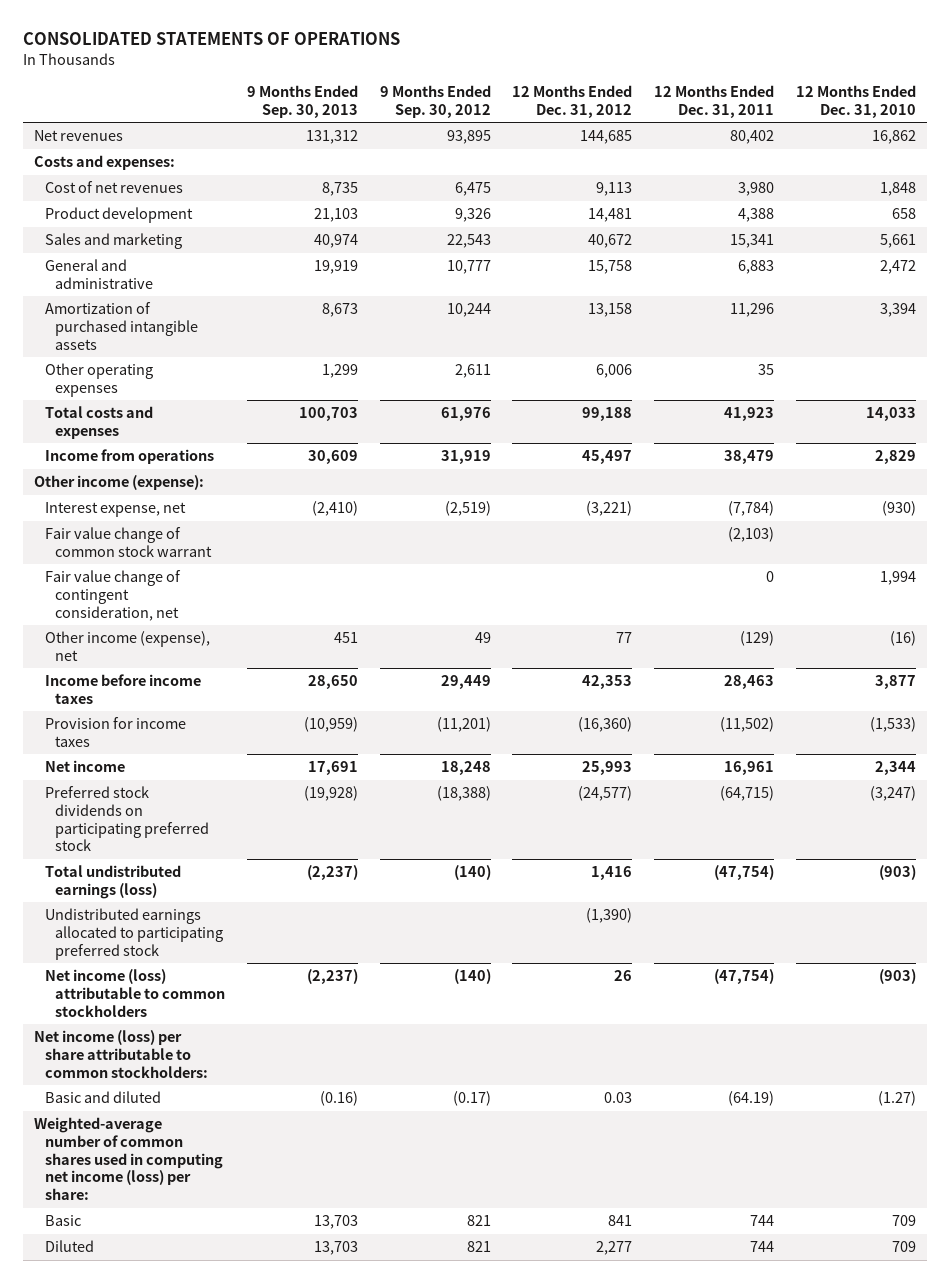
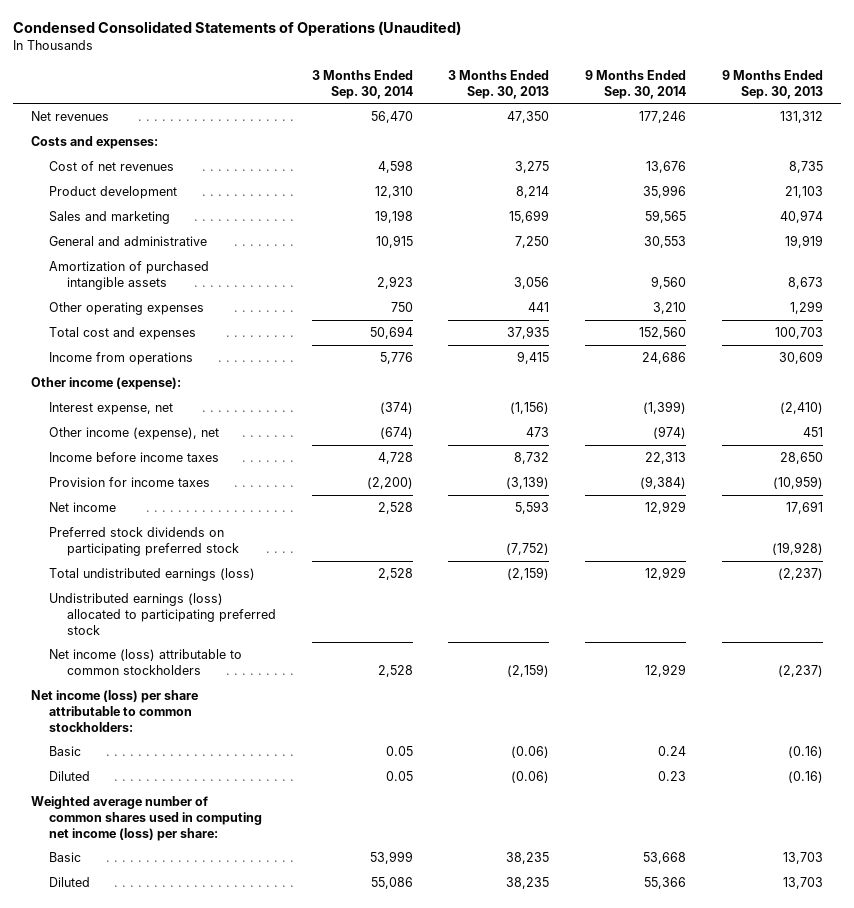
- CONSOLIDATED STATEMENTS OF OPERATIONS
+ Condensed Consolidated Statements of Operations (Unaudited)
- | 9 Months Ended Sep. 30, 2013 | 9 Months Ended Sep. 30, 2012 | 12 Months Ended Dec. 31, 2012 | 12 Months Ended Dec. 31, 2011 | 12 Months Ended Dec. 31, 2010
+ | 3 Months Ended Sep. 30, 2014 | 3 Months Ended Sep. 30, 2013 | 9 Months Ended Sep. 30, 2014 | 9 Months Ended Sep. 30, 2013
- Total costs and expenses | 100,703 | 61,976 | 99,188 | 41,923 | 14,033
+ Total cost and expenses | 50,694 | 37,935 | 152,560 | 100,703
- Fair value change of common stock warrant | | | | (2,103) |
- Fair value change of contingent consideration, net | | | | 0 | 1,994
- Undistributed earnings allocated to participating preferred stock | | | (1,390) | |
+ Undistributed earnings (loss) allocated to participating preferred stock
- Basic and diluted | (0.16) | (0.17) | 0.03 | (64.19) | (1.27)
- Weighted-average number of common shares used in computing net income (loss) per share:
+ Basic | 0.05 | (0.06) | 0.24 | (0.16)
+ Diluted | 0.05 | (0.06) | 0.23 | (0.16)
+ Weighted average number of common shares used in computing net income (loss) per share:

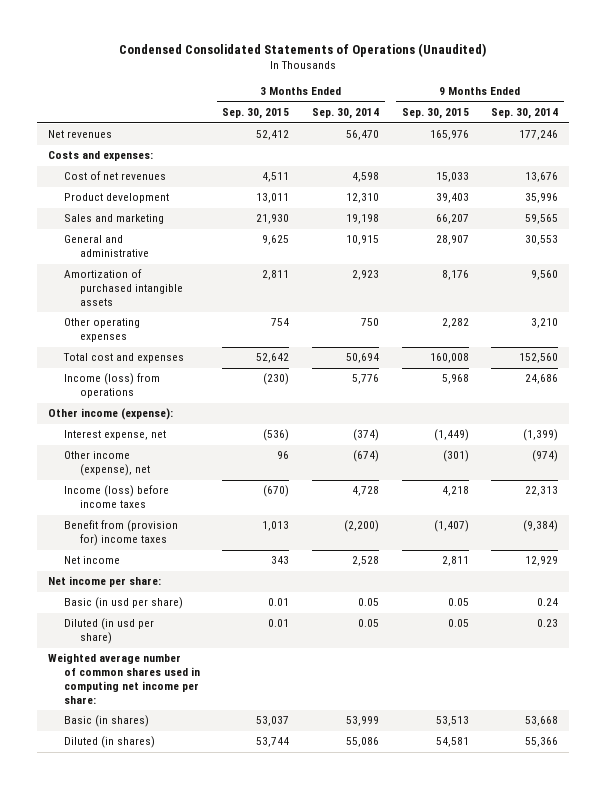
- | 3 Months Ended Sep. 30, 2014 | 3 Months Ended Sep. 30, 2013 | 9 Months Ended Sep. 30, 2014 | 9 Months Ended Sep. 30, 2013
+ | 3 Months Ended Sep. 30, 2015 | 3 Months Ended Sep. 30, 2014 | 9 Months Ended Sep. 30, 2015 | 9 Months Ended Sep. 30, 2014
- Income from operations | 5,776 | 9,415 | 24,686 | 30,609
+ Income (loss) from operations | (230) | 5,776 | 5,968 | 24,686
- Income before income taxes | 4,728 | 8,732 | 22,313 | 28,650
- Provision for income taxes | (2,200) | (3,139) | (9,384) | (10,959)
+ Income (loss) before income taxes | (670) | 4,728 | 4,218 | 22,313
+ Benefit from (provision for) income taxes | 1,013 | (2,200) | (1,407) | (9,384)
- Preferred stock dividends on participating preferred stock | | (7,752) | | (19,928)
- Total undistributed earnings (loss) | 2,528 | (2,159) | 12,929 | (2,237)
- Undistributed earnings (loss) allocated to participating preferred stock
- Net income (loss) attributable to common stockholders | 2,528 | (2,159) | 12,929 | (2,237)
- Net income (loss) per share attributable to common stockholders:
- Basic | 0.05 | (0.06) | 0.24 | (0.16)
- Diluted | 0.05 | (0.06) | 0.23 | (0.16)
- Weighted average number of common shares used in computing net income (loss) per share:
- Basic | 53,999 | 38,235 | 53,668 | 13,703
- Diluted | 55,086 | 38,235 | 55,366 | 13,703
+ Net income per share:
+ Basic (in usd per share) | 0.01 | 0.05 | 0.05 | 0.24
+ Diluted (in usd per share) | 0.01 | 0.05 | 0.05 | 0.23
+ Weighted average number of common shares used in computing net income per share:
+ Basic (in shares) | 53,037 | 53,999 | 53,513 | 53,668
+ Diluted (in shares) | 53,744 | 55,086 | 54,581 | 55,366

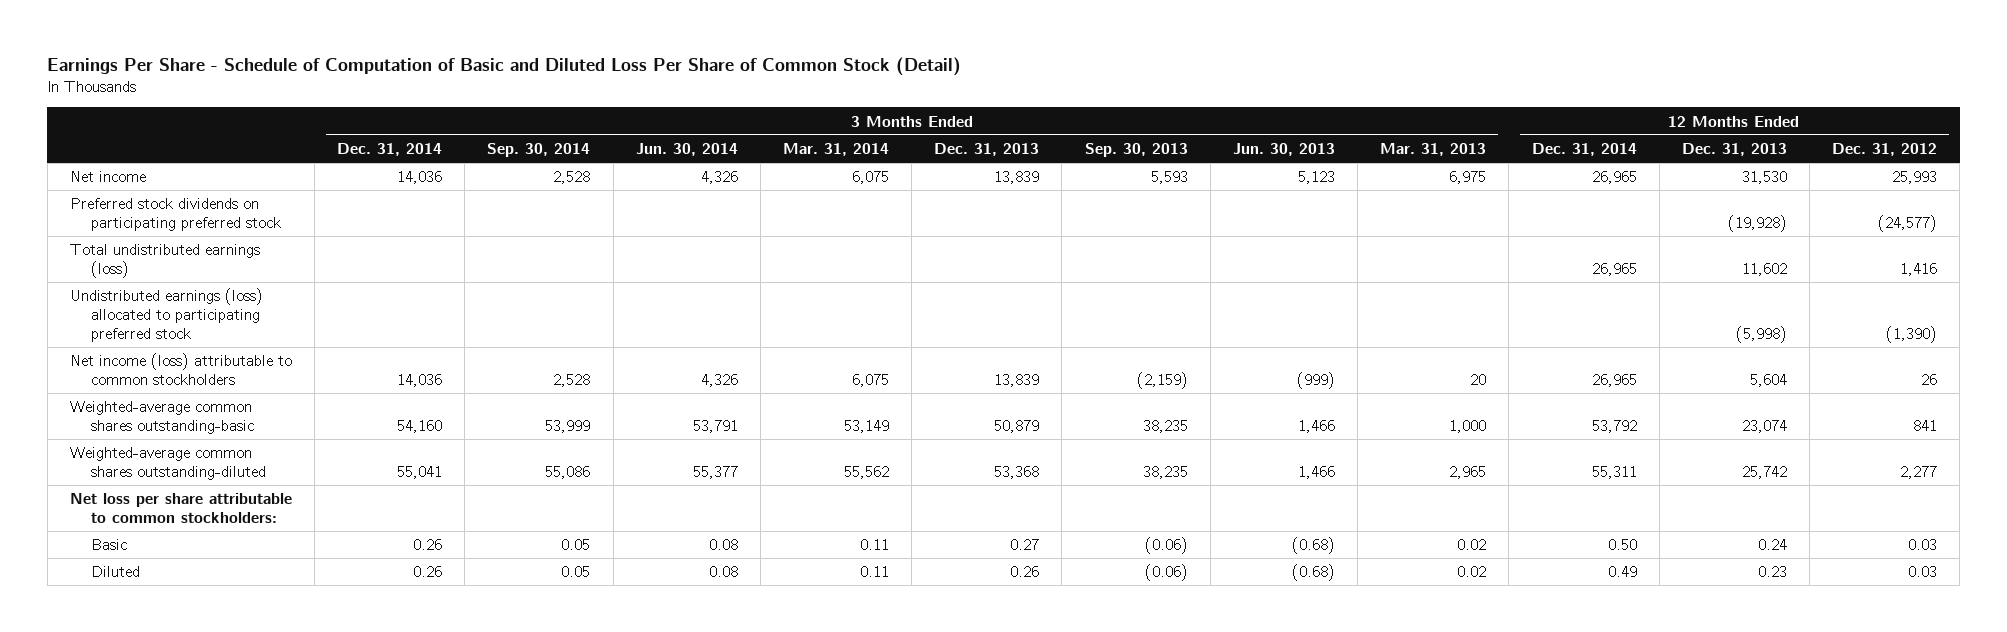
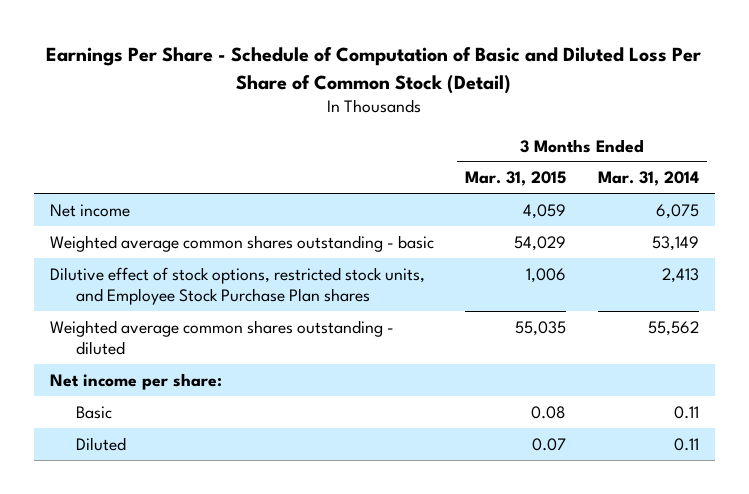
- | 3 Months Ended Dec. 31, 2014 | 3 Months Ended Sep. 30, 2014 | 3 Months Ended Jun. 30, 2014 | 3 Months Ended Mar. 31, 2014 | 3 Months Ended Dec. 31, 2013 | 3 Months Ended Sep. 30, 2013 | 3 Months Ended Jun. 30, 2013 | 3 Months Ended Mar. 31, 2013 | 12 Months Ended Dec. 31, 2014 | 12 Months Ended Dec. 31, 2013 | 12 Months Ended Dec. 31, 2012
+ | 3 Months Ended Mar. 31, 2015 | 3 Months Ended Mar. 31, 2014
- Preferred stock dividends on participating preferred stock | | | | | | | | | | (19,928) | (24,577)
- Total undistributed earnings (loss) | | | | | | | | | 26,965 | 11,602 | 1,416
- Undistributed earnings (loss) allocated to participating preferred stock | | | | | | | | | | (5,998) | (1,390)
- Net income (loss) attributable to common stockholders | 14,036 | 2,528 | 4,326 | 6,075 | 13,839 | (2,159) | (999) | 20 | 26,965 | 5,604 | 26
- Weighted-average common shares outstanding-basic | 54,160 | 53,999 | 53,791 | 53,149 | 50,879 | 38,235 | 1,466 | 1,000 | 53,792 | 23,074 | 841
- Weighted-average common shares outstanding-diluted | 55,041 | 55,086 | 55,377 | 55,562 | 53,368 | 38,235 | 1,466 | 2,965 | 55,311 | 25,742 | 2,277
- Net loss per share attributable to common stockholders:
+ Weighted average common shares outstanding - basic | 54,029 | 53,149
+ Dilutive effect of stock options, restricted stock units, and Employee Stock Purchase Plan shares | 1,006 | 2,413
+ Weighted average common shares outstanding - diluted | 55,035 | 55,562
+ Net income per share:

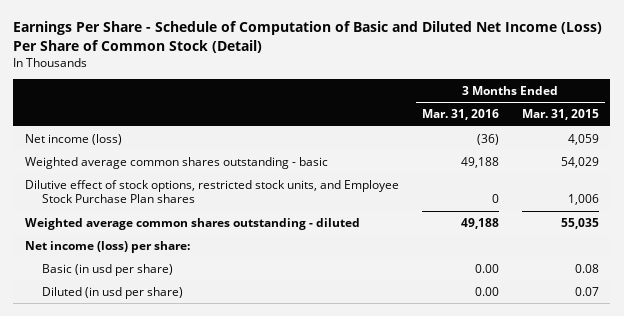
- Earnings Per Share - Schedule of Computation of Basic and Diluted Loss Per Share of Common Stock (Detail)
+ Earnings Per Share - Schedule of Computation of Basic and Diluted Net Income (Loss) Per Share of Common Stock (Detail)
- | 3 Months Ended Mar. 31, 2015 | 3 Months Ended Mar. 31, 2014
+ | 3 Months Ended Mar. 31, 2016 | 3 Months Ended Mar. 31, 2015
- Net income | 4,059 | 6,075
+ Net income (loss) | (36) | 4,059
- Net income per share:
- Basic | 0.08 | 0.11
- Diluted | 0.07 | 0.11
+ Net income (loss) per share:
+ Basic (in usd per share) | 0.00 | 0.08
+ Diluted (in usd per share) | 0.00 | 0.07

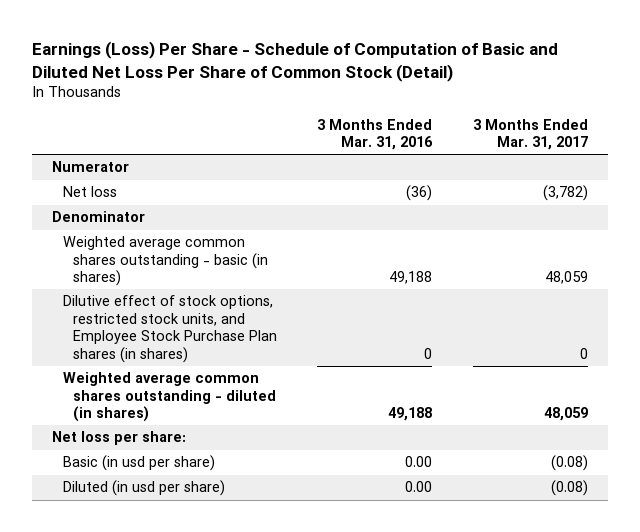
- Earnings Per Share - Schedule of Computation of Basic and Diluted Net Income (Loss) Per Share of Common Stock (Detail)
+ Earnings (Loss) Per Share - Schedule of Computation of Basic and Diluted Net Loss Per Share of Common Stock (Detail)
- | 3 Months Ended Mar. 31, 2016 | 3 Months Ended Mar. 31, 2015
+ | 3 Months Ended Mar. 31, 2016 | 3 Months Ended Mar. 31, 2017
- Net income (loss) | (36) | 4,059
- Weighted average common shares outstanding - basic | 49,188 | 54,029
- Dilutive effect of stock options, restricted stock units, and Employee Stock Purchase Plan shares | 0 | 1,006
- Weighted average common shares outstanding - diluted | 49,188 | 55,035
- Net income (loss) per share:
+ Numerator
+ Net loss | (36) | (3,782)
+ Denominator
+ Weighted average common shares outstanding - basic (in shares) | 49,188 | 48,059
+ Dilutive effect of stock options, restricted stock units, and Employee Stock Purchase Plan shares (in shares) | 0 | 0
+ Weighted average common shares outstanding - diluted (in shares) | 49,188 | 48,059
+ Net loss per share:

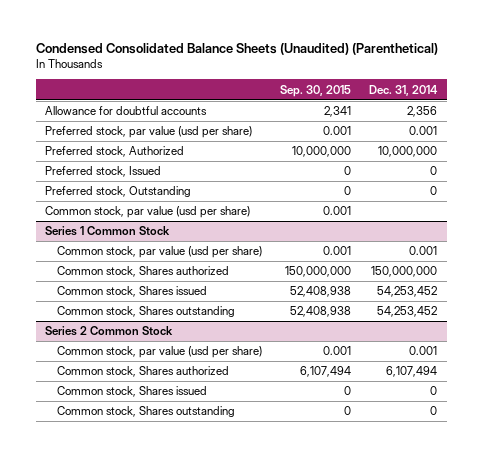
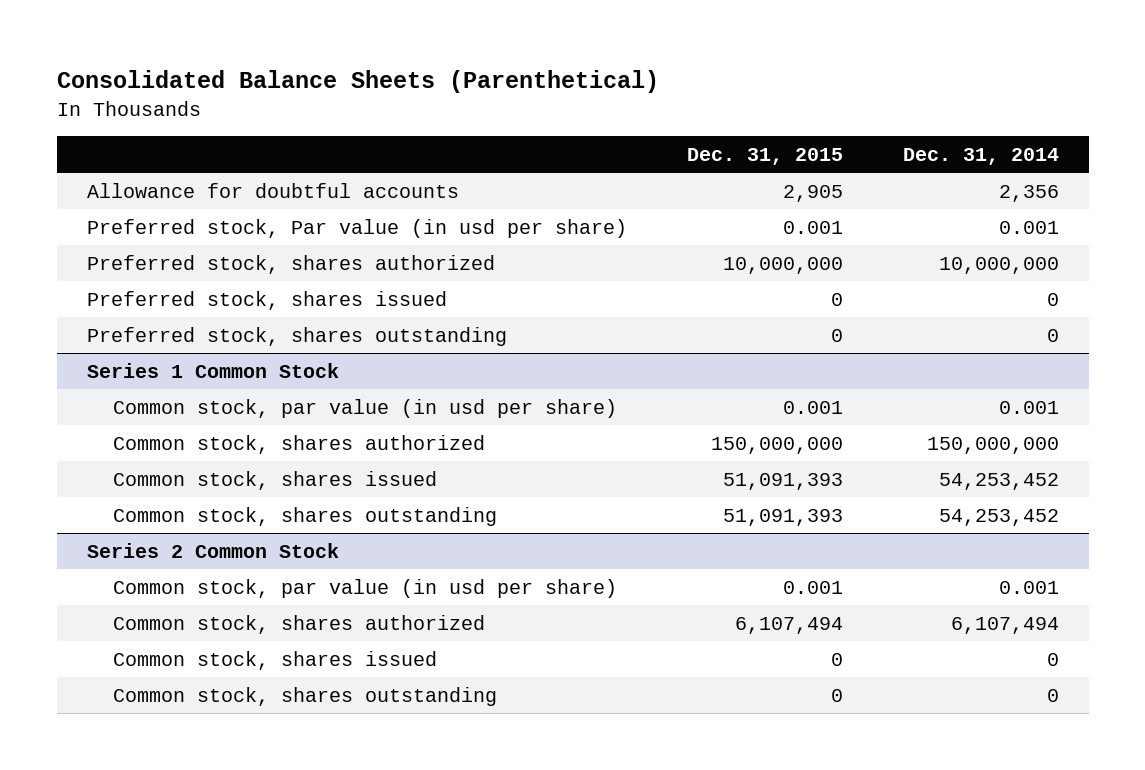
- Condensed Consolidated Balance Sheets (Unaudited) (Parenthetical)
+ Consolidated Balance Sheets (Parenthetical)
- | Sep. 30, 2015 | Dec. 31, 2014
+ | Dec. 31, 2015 | Dec. 31, 2014
- Preferred stock, par value (usd per share) | 0.001 | 0.001
- Preferred stock, Authorized | 10,000,000 | 10,000,000
- Preferred stock, Issued | 0 | 0
- Preferred stock, Outstanding | 0 | 0
- Common stock, par value (usd per share) | 0.001 |
+ Preferred stock, Par value (in usd per share) | 0.001 | 0.001
+ Preferred stock, shares authorized | 10,000,000 | 10,000,000
+ Preferred stock, shares issued | 0 | 0
+ Preferred stock, shares outstanding | 0 | 0
@ Series 1 Common Stock
- Common stock, par value (usd per share) | 0.001 | 0.001
- Common stock, Shares authorized | 150,000,000 | 150,000,000
- Common stock, Shares issued | 52,408,938 | 54,253,452
- Common stock, Shares outstanding | 52,408,938 | 54,253,452
+ Common stock, par value (in usd per share) | 0.001 | 0.001
+ Common stock, shares authorized | 150,000,000 | 150,000,000
+ Common stock, shares issued | 51,091,393 | 54,253,452
+ Common stock, shares outstanding | 51,091,393 | 54,253,452
@ Series 2 Common Stock
- Common stock, par value (usd per share) | 0.001 | 0.001
- Common stock, Shares authorized | 6,107,494 | 6,107,494
- Common stock, Shares issued | 0 | 0
- Common stock, Shares outstanding | 0 | 0
+ Common stock, par value (in usd per share) | 0.001 | 0.001
+ Common stock, shares authorized | 6,107,494 | 6,107,494
+ Common stock, shares issued | 0 | 0
+ Common stock, shares outstanding | 0 | 0

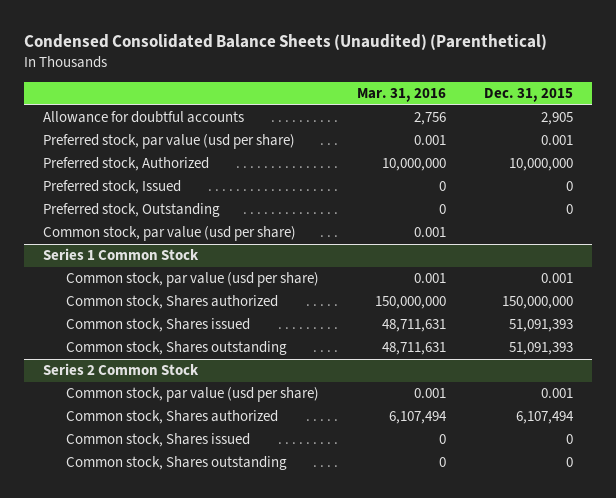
- Consolidated Balance Sheets (Parenthetical)
+ Condensed Consolidated Balance Sheets (Unaudited) (Parenthetical)
- | Dec. 31, 2015 | Dec. 31, 2014
+ | Mar. 31, 2016 | Dec. 31, 2015
- Preferred stock, Par value (in usd per share) | 0.001 | 0.001
- Preferred stock, shares authorized | 10,000,000 | 10,000,000
- Preferred stock, shares issued | 0 | 0
- Preferred stock, shares outstanding | 0 | 0
+ Preferred stock, par value (usd per share) | 0.001 | 0.001
+ Preferred stock, Authorized | 10,000,000 | 10,000,000
+ Preferred stock, Issued | 0 | 0
+ Preferred stock, Outstanding | 0 | 0
+ Common stock, par value (usd per share) | 0.001 |
@ Series 1 Common Stock
- Common stock, par value (in usd per share) | 0.001 | 0.001
- Common stock, shares authorized | 150,000,000 | 150,000,000
- Common stock, shares issued | 51,091,393 | 54,253,452
- Common stock, shares outstanding | 51,091,393 | 54,253,452
+ Common stock, par value (usd per share) | 0.001 | 0.001
+ Common stock, Shares authorized | 150,000,000 | 150,000,000
+ Common stock, Shares issued | 48,711,631 | 51,091,393
+ Common stock, Shares outstanding | 48,711,631 | 51,091,393
@ Series 2 Common Stock
- Common stock, par value (in usd per share) | 0.001 | 0.001
- Common stock, shares authorized | 6,107,494 | 6,107,494
- Common stock, shares issued | 0 | 0
- Common stock, shares outstanding | 0 | 0
+ Common stock, par value (usd per share) | 0.001 | 0.001
+ Common stock, Shares authorized | 6,107,494 | 6,107,494
+ Common stock, Shares issued | 0 | 0
+ Common stock, Shares outstanding | 0 | 0

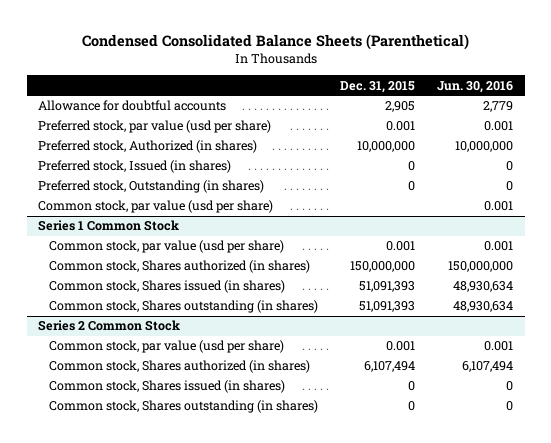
- Condensed Consolidated Balance Sheets (Unaudited) (Parenthetical)
+ Condensed Consolidated Balance Sheets (Parenthetical)
- | Mar. 31, 2016 | Dec. 31, 2015
+ | Dec. 31, 2015 | Jun. 30, 2016
- Preferred stock, Authorized | 10,000,000 | 10,000,000
- Preferred stock, Issued | 0 | 0
- Preferred stock, Outstanding | 0 | 0
+ Preferred stock, Authorized (in shares) | 10,000,000 | 10,000,000
+ Preferred stock, Issued (in shares) | 0 | 0
+ Preferred stock, Outstanding (in shares) | 0 | 0
@ Series 1 Common Stock
- Common stock, Shares authorized | 150,000,000 | 150,000,000
- Common stock, Shares issued | 48,711,631 | 51,091,393
- Common stock, Shares outstanding | 48,711,631 | 51,091,393
+ Common stock, Shares authorized (in shares) | 150,000,000 | 150,000,000
+ Common stock, Shares issued (in shares) | 51,091,393 | 48,930,634
+ Common stock, Shares outstanding (in shares) | 51,091,393 | 48,930,634
@ Series 2 Common Stock
- Common stock, Shares authorized | 6,107,494 | 6,107,494
- Common stock, Shares issued | 0 | 0
- Common stock, Shares outstanding | 0 | 0
+ Common stock, Shares authorized (in shares) | 6,107,494 | 6,107,494
+ Common stock, Shares issued (in shares) | 0 | 0
+ Common stock, Shares outstanding (in shares) | 0 | 0

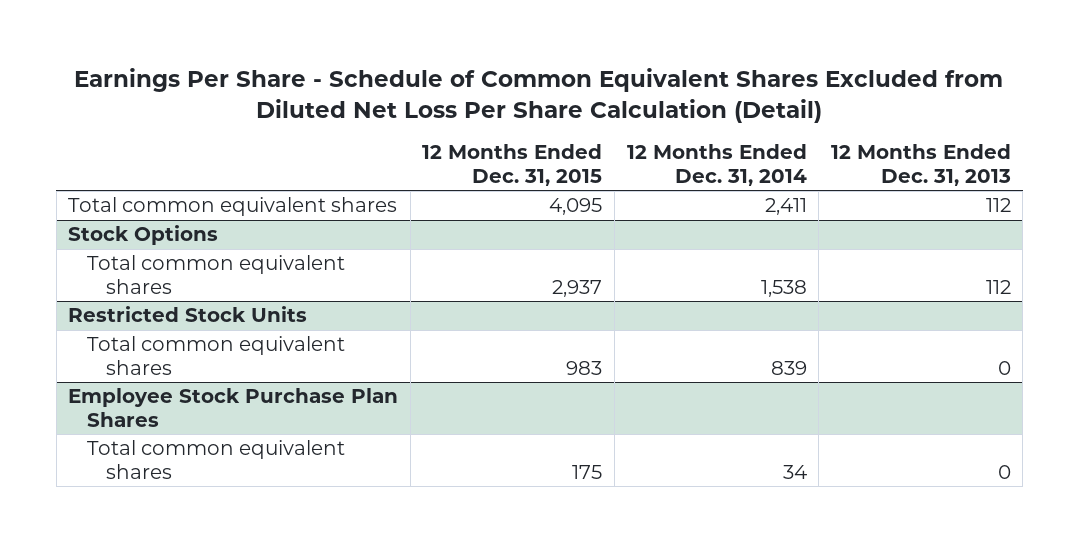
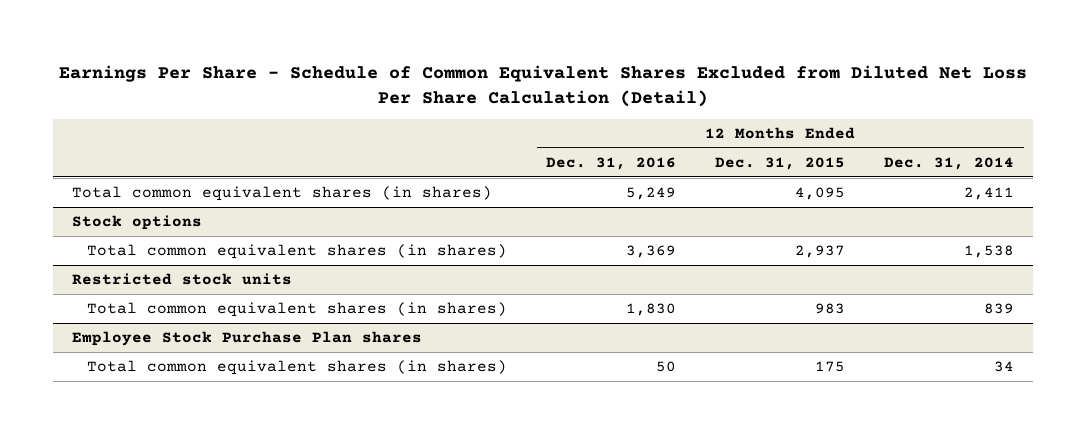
- | 12 Months Ended Dec. 31, 2015 | 12 Months Ended Dec. 31, 2014 | 12 Months Ended Dec. 31, 2013
+ | 12 Months Ended Dec. 31, 2016 | 12 Months Ended Dec. 31, 2015 | 12 Months Ended Dec. 31, 2014
- Total common equivalent shares | 4,095 | 2,411 | 112
- Stock Options
- Total common equivalent shares | 2,937 | 1,538 | 112
- Restricted Stock Units
- Total common equivalent shares | 983 | 839 | 0
- Employee Stock Purchase Plan Shares
- Total common equivalent shares | 175 | 34 | 0
+ Total common equivalent shares (in shares) | 5,249 | 4,095 | 2,411
+ Stock options
+ Total common equivalent shares (in shares) | 3,369 | 2,937 | 1,538
+ Restricted stock units
+ Total common equivalent shares (in shares) | 1,830 | 983 | 839
+ Employee Stock Purchase Plan shares
+ Total common equivalent shares (in shares) | 50 | 175 | 34

